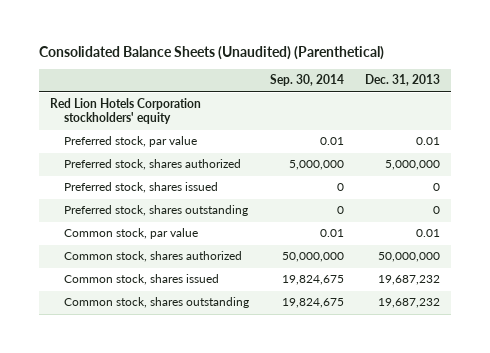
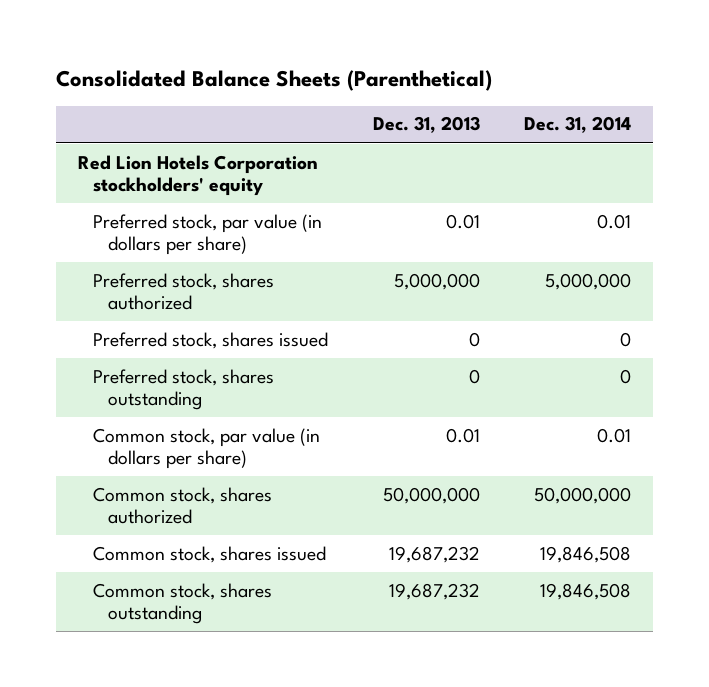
- Consolidated Balance Sheets (Unaudited) (Parenthetical)
+ Consolidated Balance Sheets (Parenthetical)
- | Sep. 30, 2014 | Dec. 31, 2013
+ | Dec. 31, 2013 | Dec. 31, 2014
- Preferred stock, par value | 0.01 | 0.01
+ Preferred stock, par value (in dollars per share) | 0.01 | 0.01
- Common stock, par value | 0.01 | 0.01
+ Common stock, par value (in dollars per share) | 0.01 | 0.01

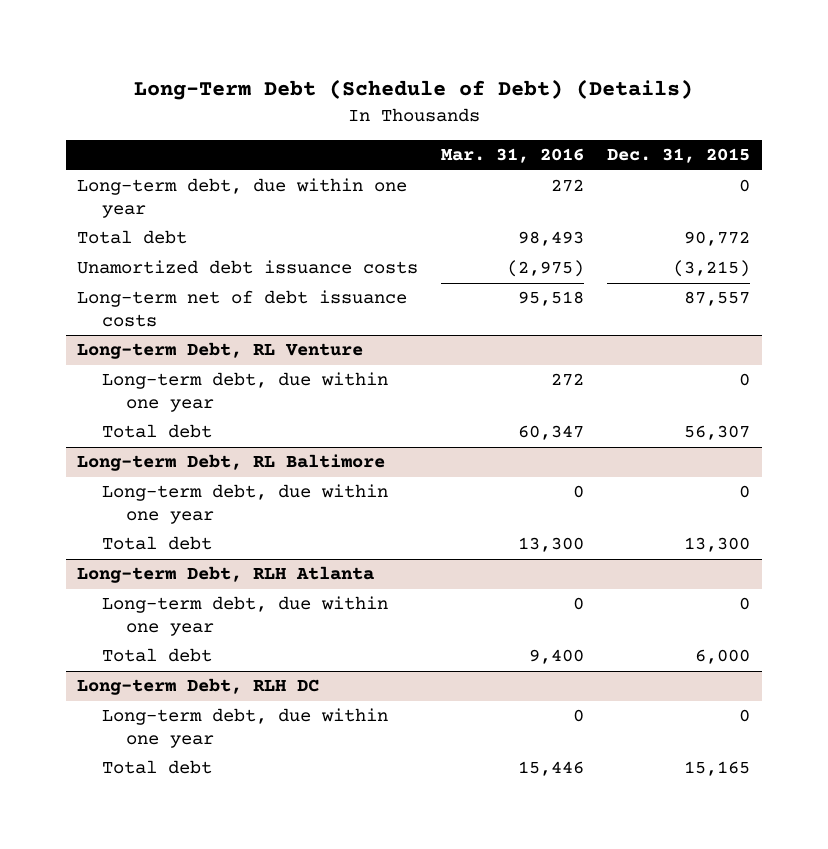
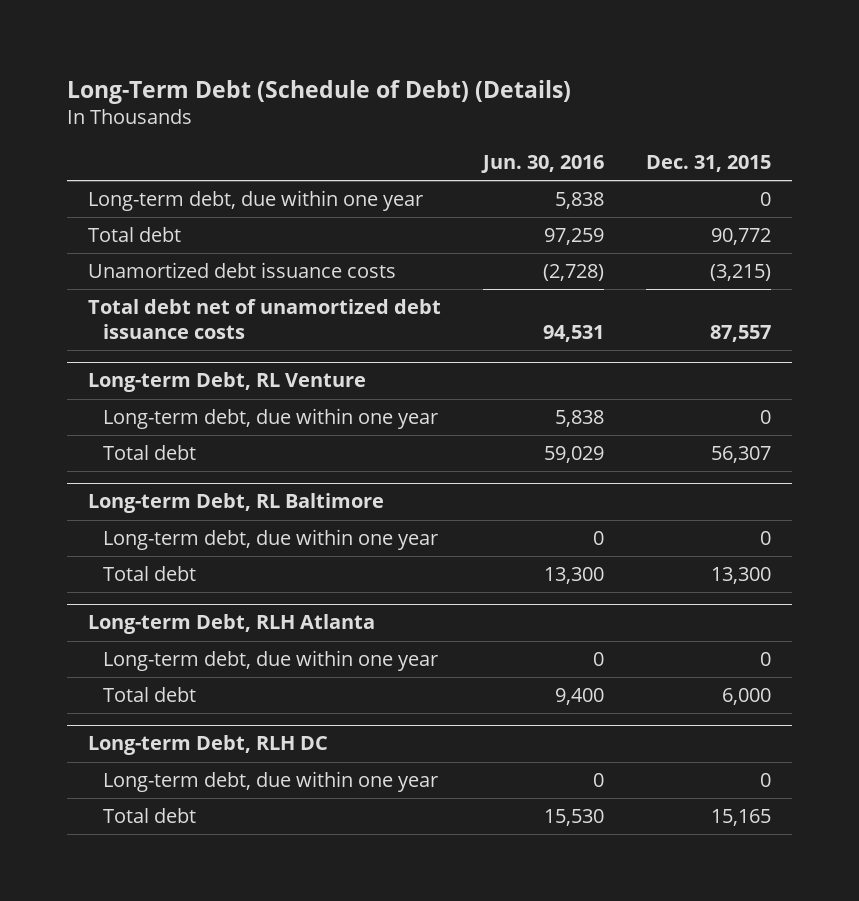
- | Mar. 31, 2016 | Dec. 31, 2015
+ | Jun. 30, 2016 | Dec. 31, 2015
- Long-term net of debt issuance costs | 95,518 | 87,557
+ Total debt net of unamortized debt issuance costs | 94,531 | 87,557

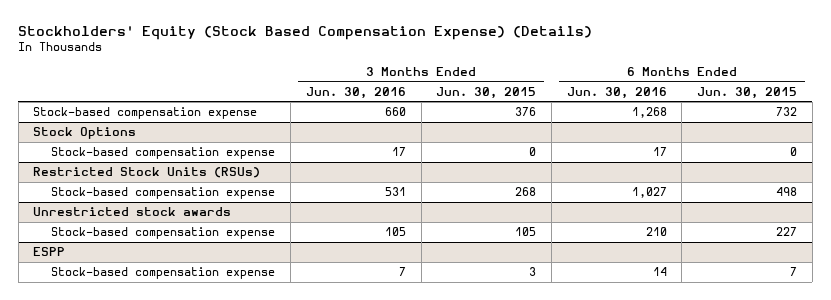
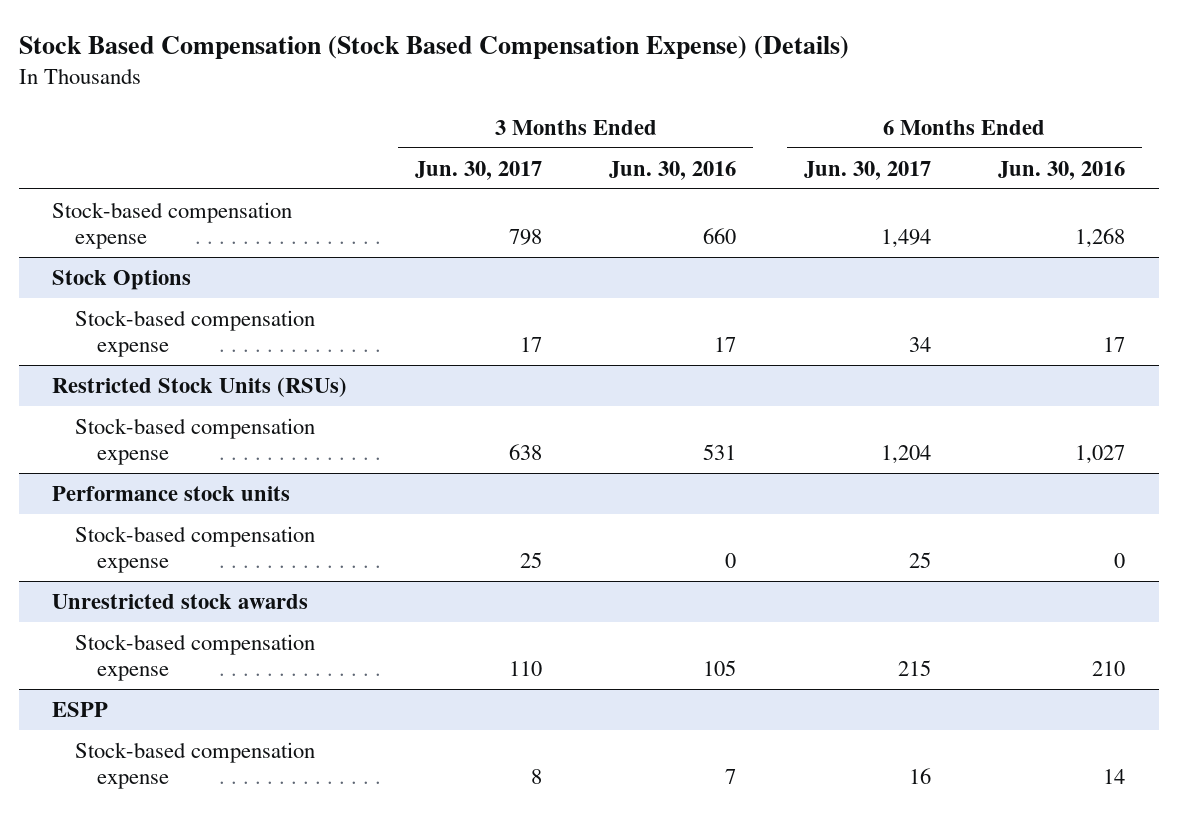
- Stockholders' Equity (Stock Based Compensation Expense) (Details)
+ Stock Based Compensation (Stock Based Compensation Expense) (Details)
- | 3 Months Ended Jun. 30, 2016 | 3 Months Ended Jun. 30, 2015 | 6 Months Ended Jun. 30, 2016 | 6 Months Ended Jun. 30, 2015
+ | 3 Months Ended Jun. 30, 2017 | 3 Months Ended Jun. 30, 2016 | 6 Months Ended Jun. 30, 2017 | 6 Months Ended Jun. 30, 2016
+ Performance stock units
+ Stock-based compensation expense | 25 | 0 | 25 | 0

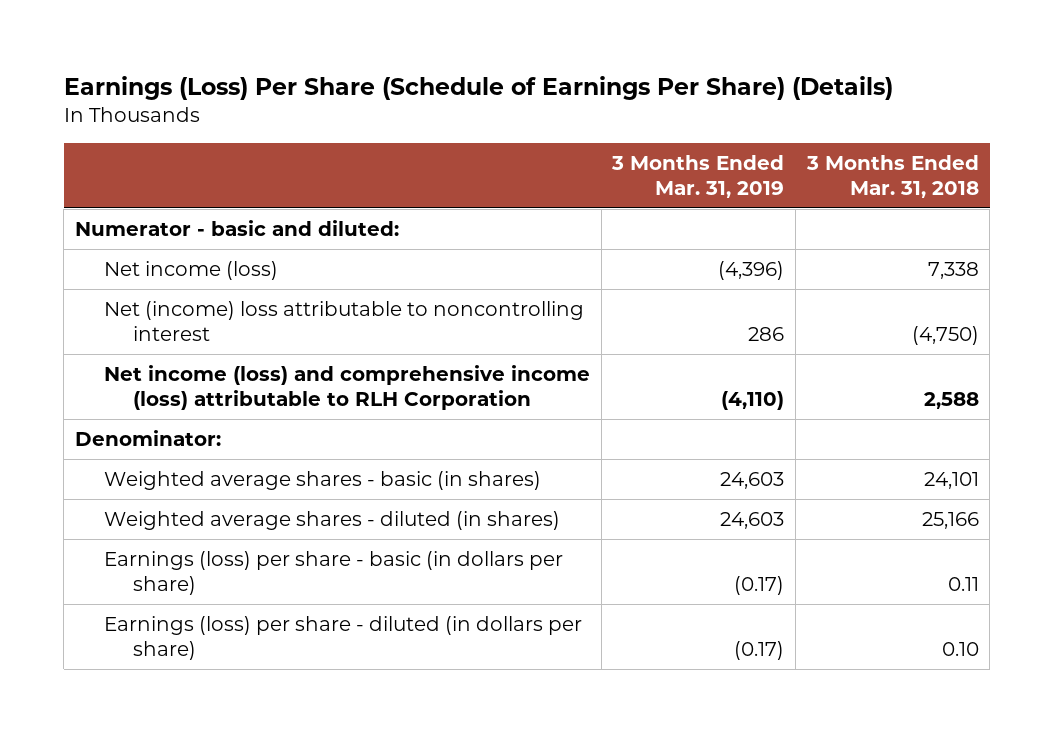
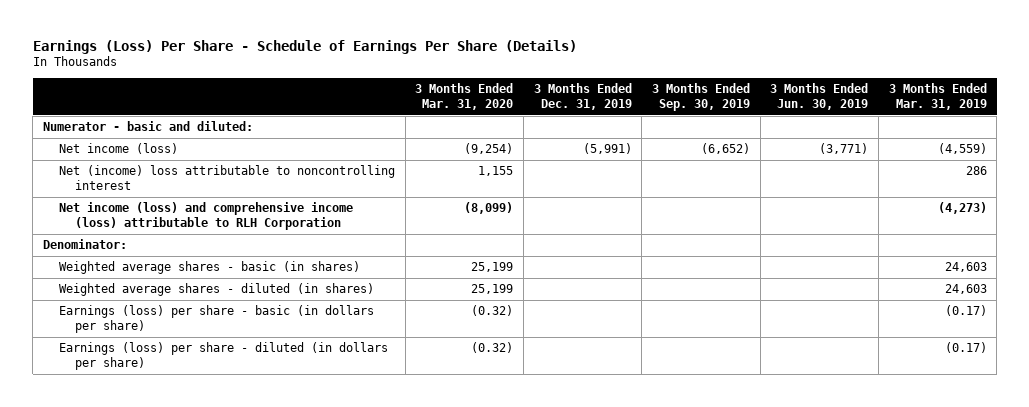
- Earnings (Loss) Per Share (Schedule of Earnings Per Share) (Details)
+ Earnings (Loss) Per Share - Schedule of Earnings Per Share (Details)
- | 3 Months Ended Mar. 31, 2019 | 3 Months Ended Mar. 31, 2018
+ | 3 Months Ended Mar. 31, 2020 | 3 Months Ended Dec. 31, 2019 | 3 Months Ended Sep. 30, 2019 | 3 Months Ended Jun. 30, 2019 | 3 Months Ended Mar. 31, 2019
- Net income (loss) | (4,396) | 7,338
+ Net income (loss) | (9,254) | (5,991) | (6,652) | (3,771) | (4,559)
- Net income (loss) and comprehensive income (loss) attributable to RLH Corporation | (4,110) | 2,588
+ Net income (loss) and comprehensive income (loss) attributable to RLH Corporation | (8,099) | | | | (4,273)

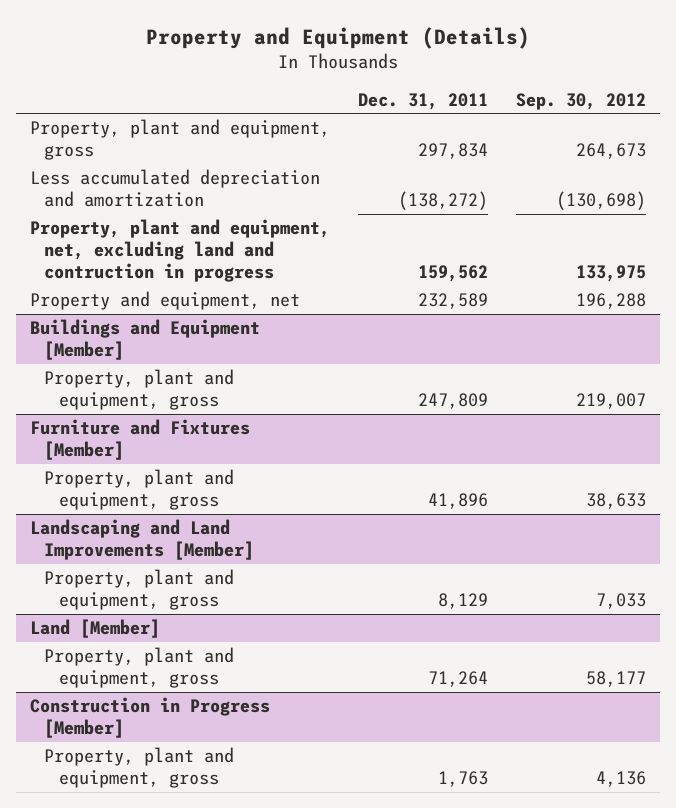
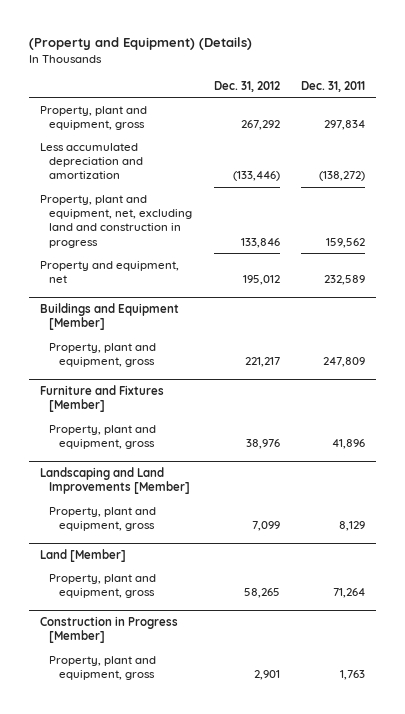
- Property and Equipment (Details)
+ (Property and Equipment) (Details)
- | Dec. 31, 2011 | Sep. 30, 2012
+ | Dec. 31, 2012 | Dec. 31, 2011
- Property, plant and equipment, net, excluding land and contruction in progress | 159,562 | 133,975
+ Property, plant and equipment, net, excluding land and construction in progress | 133,846 | 159,562

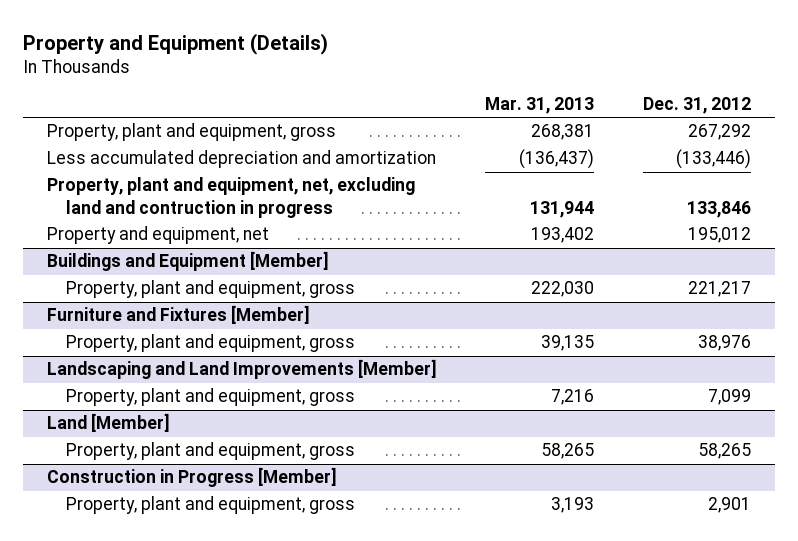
- (Property and Equipment) (Details)
+ Property and Equipment (Details)
- | Dec. 31, 2012 | Dec. 31, 2011
+ | Mar. 31, 2013 | Dec. 31, 2012
- Property, plant and equipment, net, excluding land and construction in progress | 133,846 | 159,562
+ Property, plant and equipment, net, excluding land and contruction in progress | 131,944 | 133,846

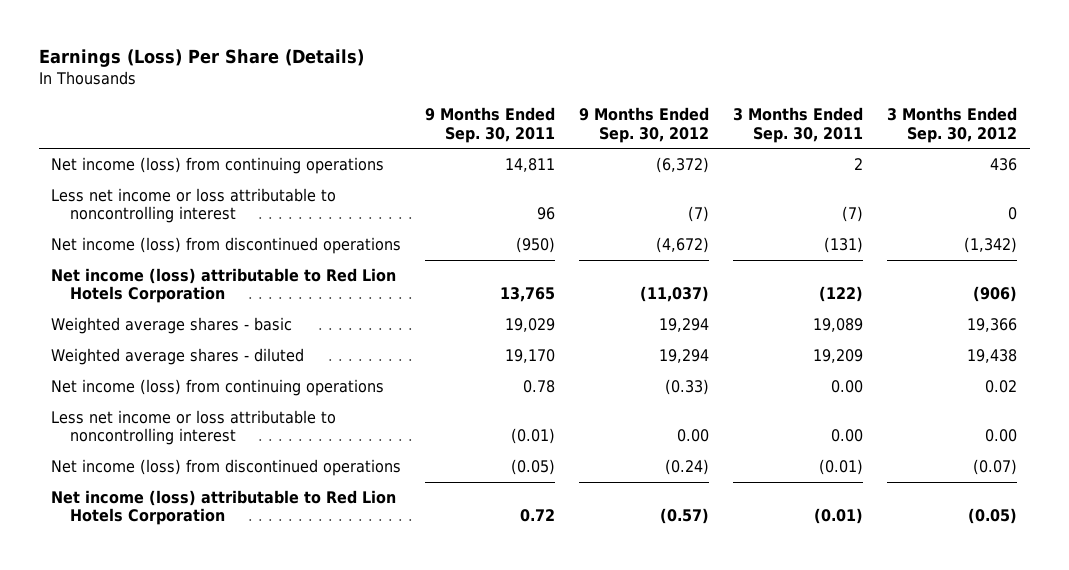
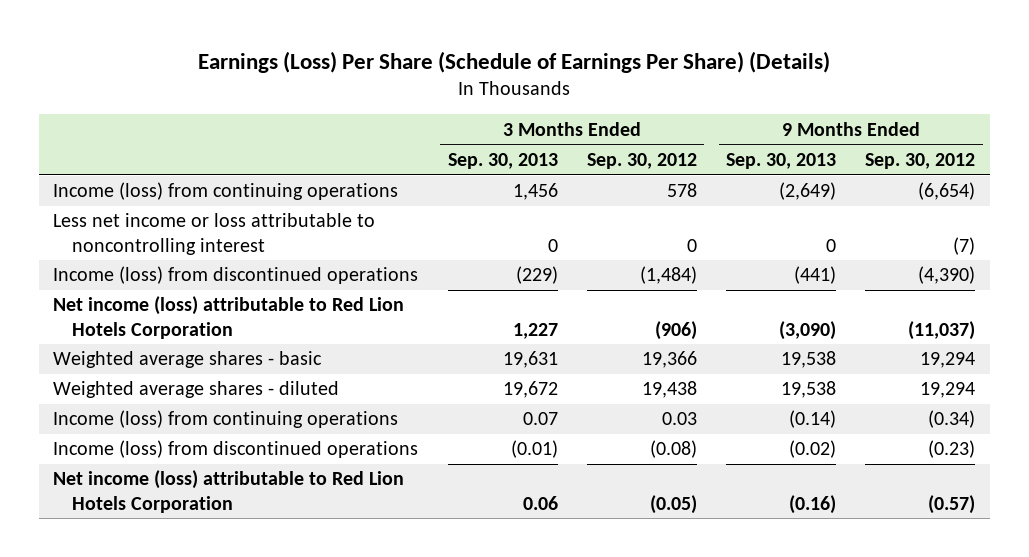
- Earnings (Loss) Per Share (Details)
+ Earnings (Loss) Per Share (Schedule of Earnings Per Share) (Details)
- | 9 Months Ended Sep. 30, 2011 | 9 Months Ended Sep. 30, 2012 | 3 Months Ended Sep. 30, 2011 | 3 Months Ended Sep. 30, 2012
+ | 3 Months Ended Sep. 30, 2013 | 3 Months Ended Sep. 30, 2012 | 9 Months Ended Sep. 30, 2013 | 9 Months Ended Sep. 30, 2012
- Net income (loss) from continuing operations | 14,811 | (6,372) | 2 | 436
+ Income (loss) from continuing operations | 1,456 | 578 | (2,649) | (6,654)
- Net income (loss) from discontinued operations | (950) | (4,672) | (131) | (1,342)
+ Income (loss) from discontinued operations | (229) | (1,484) | (441) | (4,390)
- Net income (loss) from continuing operations | 0.78 | (0.33) | 0.00 | 0.02
- Less net income or loss attributable to noncontrolling interest | (0.01) | 0.00 | 0.00 | 0.00
- Net income (loss) from discontinued operations | (0.05) | (0.24) | (0.01) | (0.07)
+ Income (loss) from continuing operations | 0.07 | 0.03 | (0.14) | (0.34)
+ Income (loss) from discontinued operations | (0.01) | (0.08) | (0.02) | (0.23)

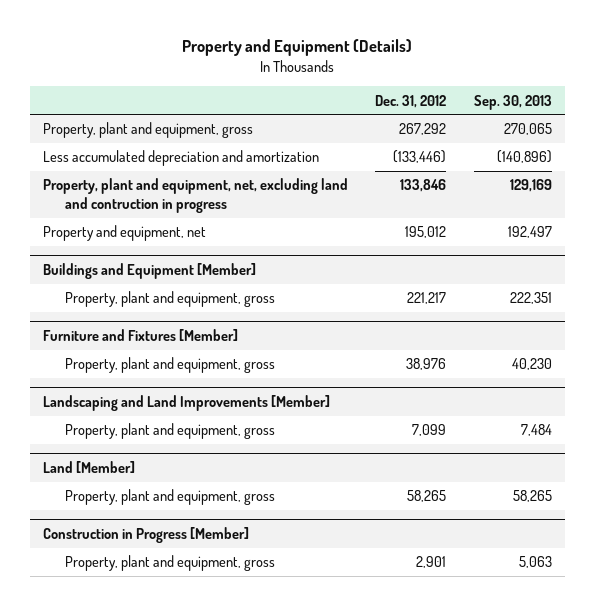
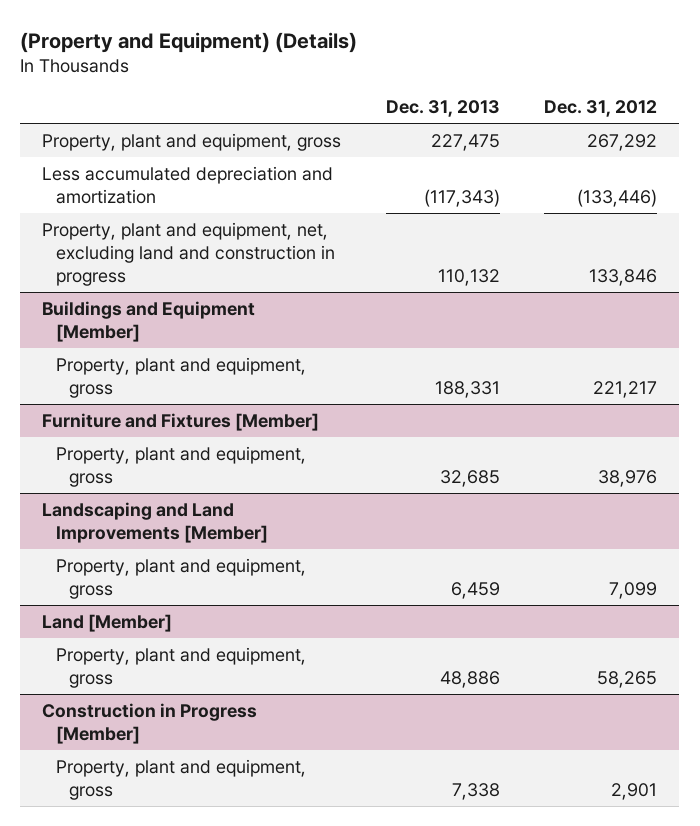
- Property and Equipment (Details)
+ (Property and Equipment) (Details)
- | Dec. 31, 2012 | Sep. 30, 2013
+ | Dec. 31, 2013 | Dec. 31, 2012
- Property, plant and equipment, net, excluding land and contruction in progress | 133,846 | 129,169
- Property and equipment, net | 195,012 | 192,497
+ Property, plant and equipment, net, excluding land and construction in progress | 110,132 | 133,846

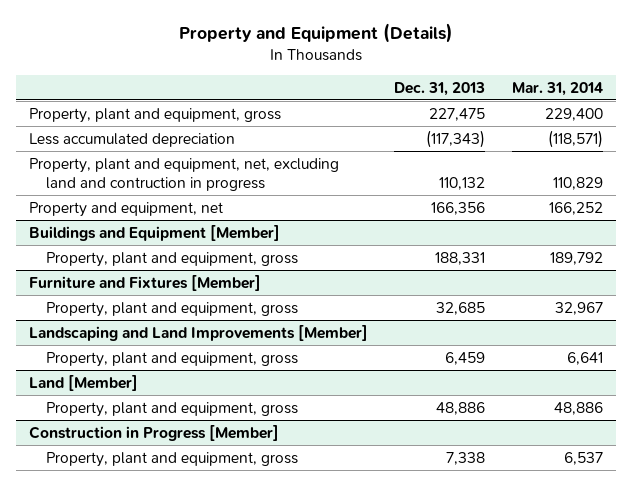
- (Property and Equipment) (Details)
+ Property and Equipment (Details)
- | Dec. 31, 2013 | Dec. 31, 2012
+ | Dec. 31, 2013 | Mar. 31, 2014
- Less accumulated depreciation and amortization | (117,343) | (133,446)
- Property, plant and equipment, net, excluding land and construction in progress | 110,132 | 133,846
+ Less accumulated depreciation | (117,343) | (118,571)
+ Property, plant and equipment, net, excluding land and contruction in progress | 110,132 | 110,829
+ Property and equipment, net | 166,356 | 166,252

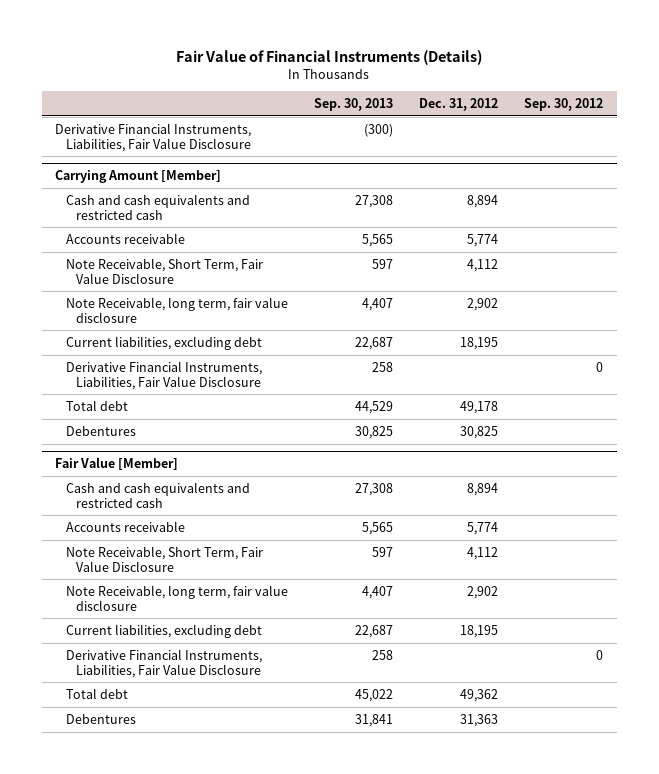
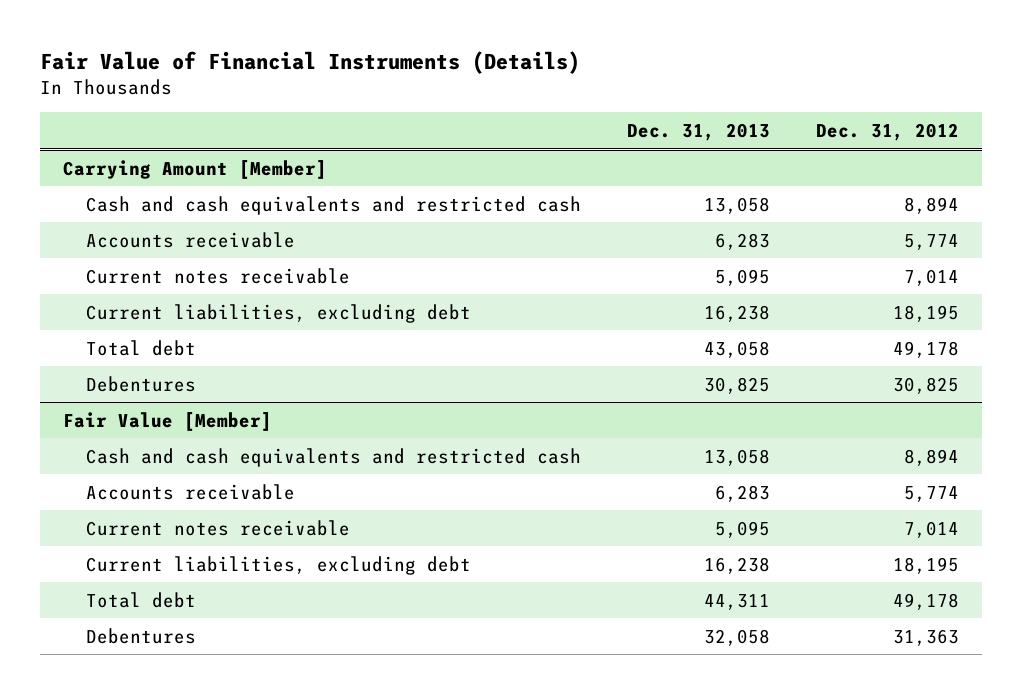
- | Sep. 30, 2013 | Dec. 31, 2012 | Sep. 30, 2012
+ | Dec. 31, 2013 | Dec. 31, 2012
- Derivative Financial Instruments, Liabilities, Fair Value Disclosure | (300) | |
@ Carrying Amount [Member]
- Note Receivable, Short Term, Fair Value Disclosure | 597 | 4,112 |
- Note Receivable, long term, fair value disclosure | 4,407 | 2,902 |
+ Current notes receivable | 5,095 | 7,014
- Derivative Financial Instruments, Liabilities, Fair Value Disclosure | 258 | | 0
@ Fair Value [Member]
- Note Receivable, Short Term, Fair Value Disclosure | 597 | 4,112 |
- Note Receivable, long term, fair value disclosure | 4,407 | 2,902 |
+ Current notes receivable | 5,095 | 7,014
- Derivative Financial Instruments, Liabilities, Fair Value Disclosure | 258 | | 0
- Total debt | 45,022 | 49,362 |
+ Total debt | 44,311 | 49,178

